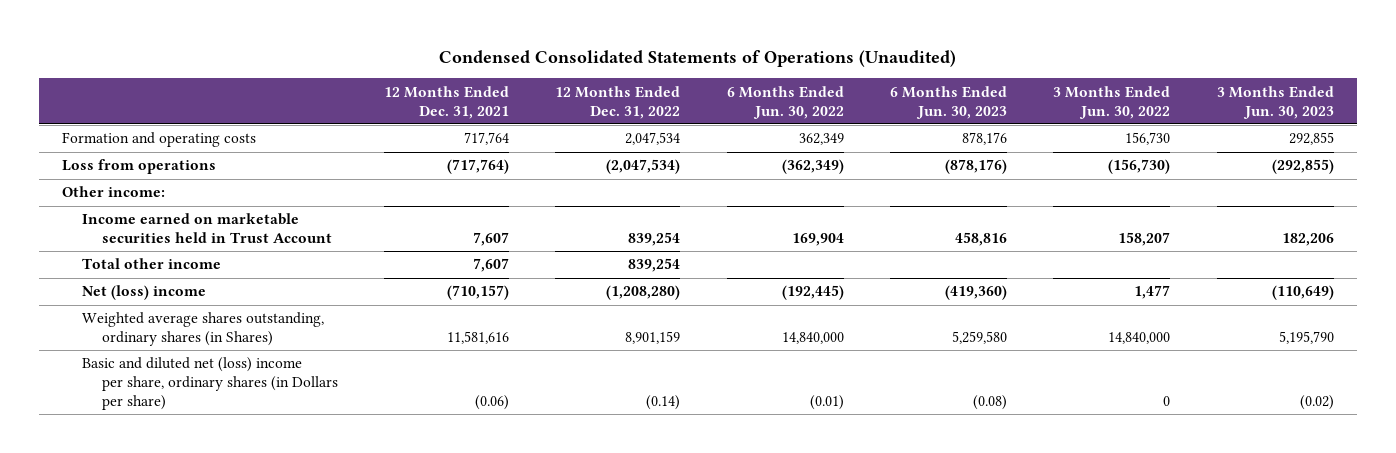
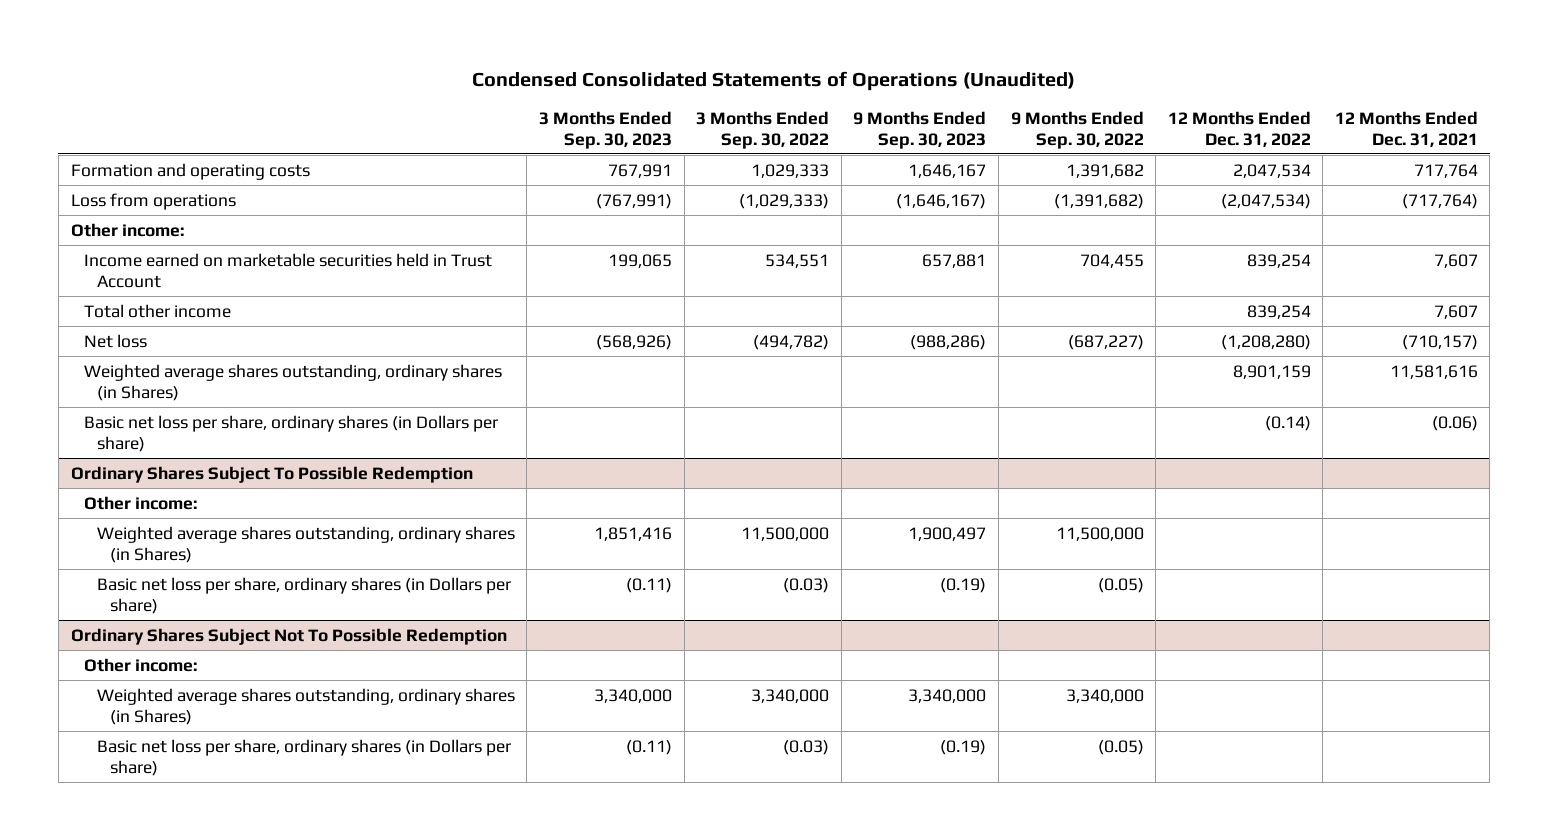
- | 12 Months Ended Dec. 31, 2021 | 12 Months Ended Dec. 31, 2022 | 6 Months Ended Jun. 30, 2022 | 6 Months Ended Jun. 30, 2023 | 3 Months Ended Jun. 30, 2022 | 3 Months Ended Jun. 30, 2023
+ | 3 Months Ended Sep. 30, 2023 | 3 Months Ended Sep. 30, 2022 | 9 Months Ended Sep. 30, 2023 | 9 Months Ended Sep. 30, 2022 | 12 Months Ended Dec. 31, 2022 | 12 Months Ended Dec. 31, 2021
- Net (loss) income | (710,157) | (1,208,280) | (192,445) | (419,360) | 1,477 | (110,649)
+ Net loss | (568,926) | (494,782) | (988,286) | (687,227) | (1,208,280) | (710,157)
- Basic and diluted net (loss) income per share, ordinary shares (in Dollars per share) | (0.06) | (0.14) | (0.01) | (0.08) | 0 | (0.02)
+ Basic net loss per share, ordinary shares (in Dollars per share) | | | | | (0.14) | (0.06)
+ Ordinary Shares Subject To Possible Redemption
+ Other income:
+ Weighted average shares outstanding, ordinary shares (in Shares) | 1,851,416 | 11,500,000 | 1,900,497 | 11,500,000 | |
+ Basic net loss per share, ordinary shares (in Dollars per share) | (0.11) | (0.03) | (0.19) | (0.05) | |
+ Ordinary Shares Subject Not To Possible Redemption
+ Other income:
+ Weighted average shares outstanding, ordinary shares (in Shares) | 3,340,000 | 3,340,000 | 3,340,000 | 3,340,000 | |
+ Basic net loss per share, ordinary shares (in Dollars per share) | (0.11) | (0.03) | (0.19) | (0.05) | |

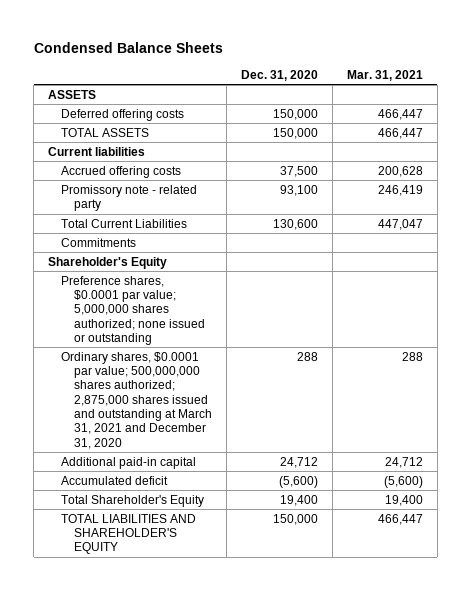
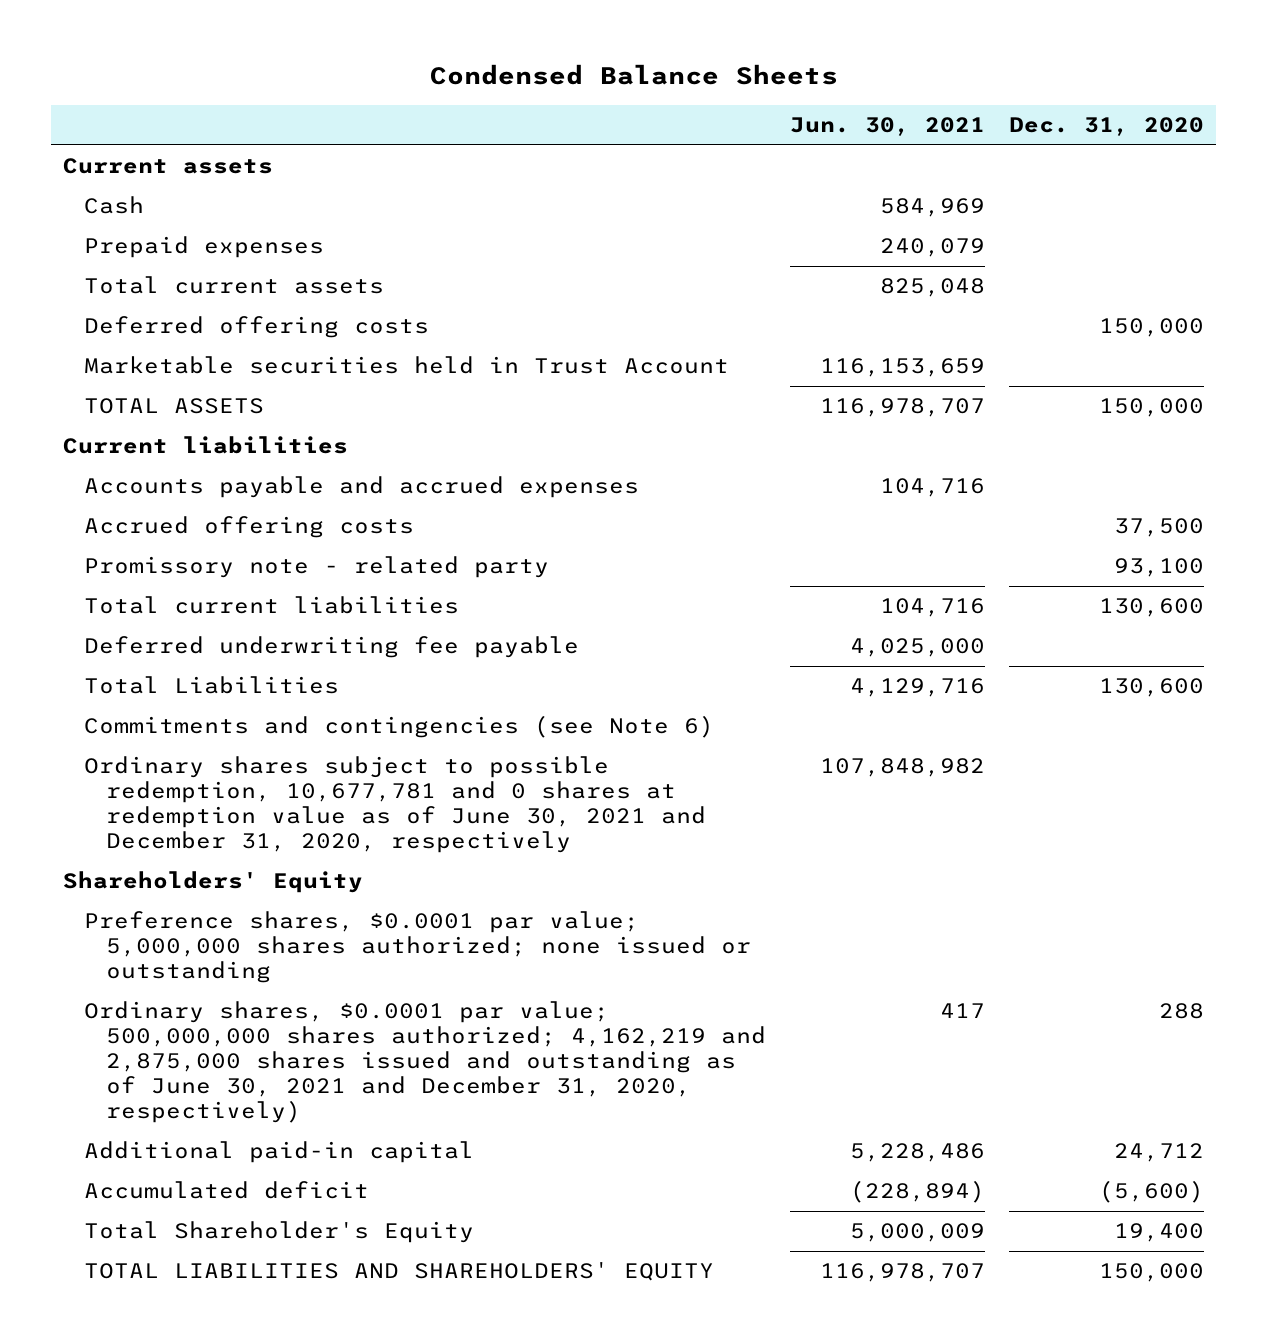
- | Dec. 31, 2020 | Mar. 31, 2021
+ | Jun. 30, 2021 | Dec. 31, 2020
- ASSETS
+ Current assets
+ Cash | 584,969 |
+ Prepaid expenses | 240,079 |
+ Total current assets | 825,048 |
+ Marketable securities held in Trust Account | 116,153,659 |
+ Accounts payable and accrued expenses | 104,716 |
- Total Current Liabilities | 130,600 | 447,047
- Commitments
- Shareholder's Equity
+ Total current liabilities | 104,716 | 130,600
+ Deferred underwriting fee payable | 4,025,000 |
+ Total Liabilities | 4,129,716 | 130,600
+ Commitments and contingencies (see Note 6)
+ Ordinary shares subject to possible redemption, 10,677,781 and 0 shares at redemption value as of June 30, 2021 and December 31, 2020, respectively | 107,848,982 |
+ Shareholders' Equity
- Ordinary shares, $0.0001 par value; 500,000,000 shares authorized; 2,875,000 shares issued and outstanding at March 31, 2021 and December 31, 2020 | 288 | 288
+ Ordinary shares, $0.0001 par value; 500,000,000 shares authorized; 4,162,219 and 2,875,000 shares issued and outstanding as of June 30, 2021 and December 31, 2020, respectively) | 417 | 288
- TOTAL LIABILITIES AND SHAREHOLDER'S EQUITY | 150,000 | 466,447
+ TOTAL LIABILITIES AND SHAREHOLDERS' EQUITY | 116,978,707 | 150,000

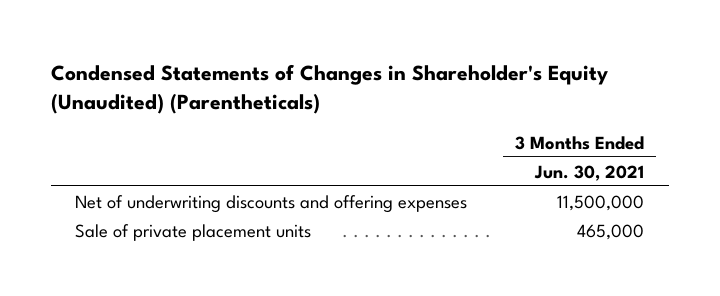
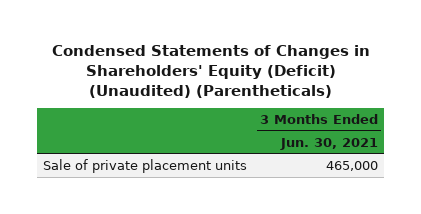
- Condensed Statements of Changes in Shareholder's Equity (Unaudited) (Parentheticals)
+ Condensed Statements of Changes in Shareholders' Equity (Deficit) (Unaudited) (Parentheticals)
- Net of underwriting discounts and offering expenses | 11,500,000

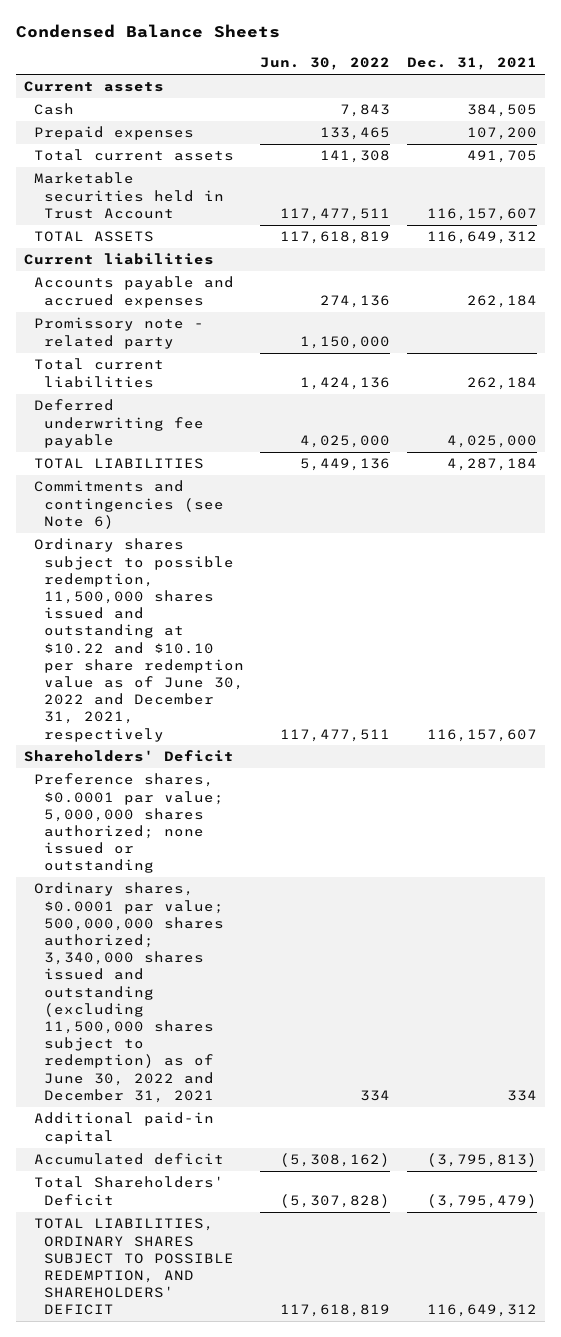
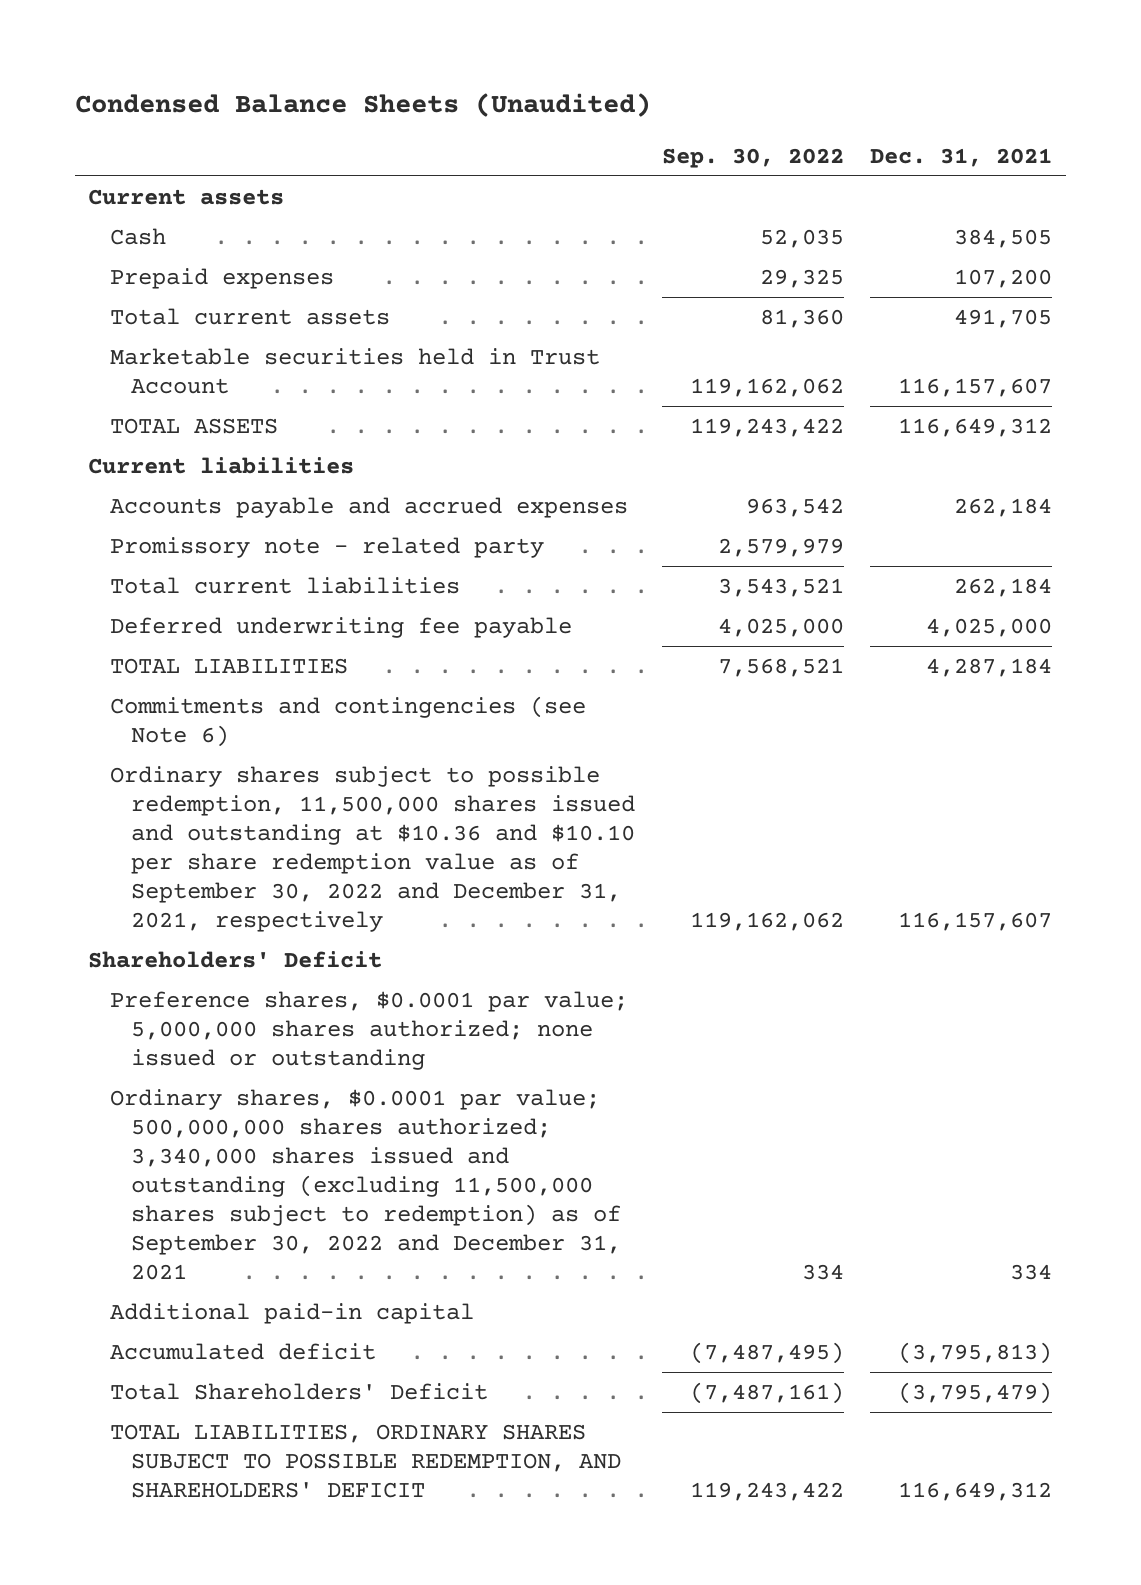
- Condensed Balance Sheets
+ Condensed Balance Sheets (Unaudited)
- | Jun. 30, 2022 | Dec. 31, 2021
+ | Sep. 30, 2022 | Dec. 31, 2021
- Ordinary shares subject to possible redemption, 11,500,000 shares issued and outstanding at $10.22 and $10.10 per share redemption value as of June 30, 2022 and December 31, 2021, respectively | 117,477,511 | 116,157,607
+ Ordinary shares subject to possible redemption, 11,500,000 shares issued and outstanding at $10.36 and $10.10 per share redemption value as of September 30, 2022 and December 31, 2021, respectively | 119,162,062 | 116,157,607
- Ordinary shares, $0.0001 par value; 500,000,000 shares authorized; 3,340,000 shares issued and outstanding (excluding 11,500,000 shares subject to redemption) as of June 30, 2022 and December 31, 2021 | 334 | 334
+ Ordinary shares, $0.0001 par value; 500,000,000 shares authorized; 3,340,000 shares issued and outstanding (excluding 11,500,000 shares subject to redemption) as of September 30, 2022 and December 31, 2021 | 334 | 334

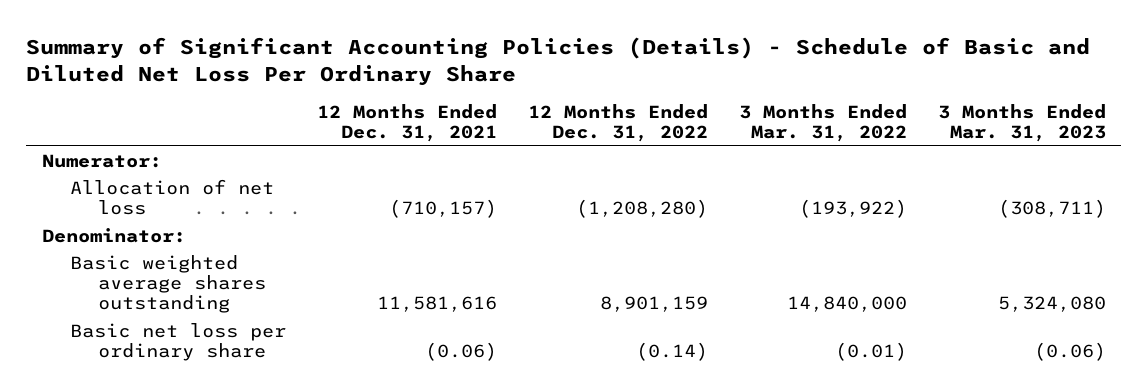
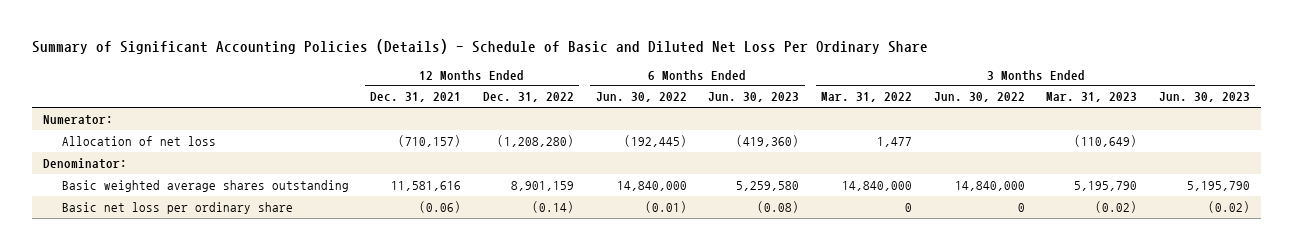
- | 12 Months Ended Dec. 31, 2021 | 12 Months Ended Dec. 31, 2022 | 3 Months Ended Mar. 31, 2022 | 3 Months Ended Mar. 31, 2023
+ | 12 Months Ended Dec. 31, 2021 | 12 Months Ended Dec. 31, 2022 | 6 Months Ended Jun. 30, 2022 | 6 Months Ended Jun. 30, 2023 | 3 Months Ended Mar. 31, 2022 | 3 Months Ended Jun. 30, 2022 | 3 Months Ended Mar. 31, 2023 | 3 Months Ended Jun. 30, 2023
- Allocation of net loss | (710,157) | (1,208,280) | (193,922) | (308,711)
+ Allocation of net loss | (710,157) | (1,208,280) | (192,445) | (419,360) | 1,477 | | (110,649) |
- Basic weighted average shares outstanding | 11,581,616 | 8,901,159 | 14,840,000 | 5,324,080
- Basic net loss per ordinary share | (0.06) | (0.14) | (0.01) | (0.06)
+ Basic weighted average shares outstanding | 11,581,616 | 8,901,159 | 14,840,000 | 5,259,580 | 14,840,000 | 14,840,000 | 5,195,790 | 5,195,790
+ Basic net loss per ordinary share | (0.06) | (0.14) | (0.01) | (0.08) | 0 | 0 | (0.02) | (0.02)

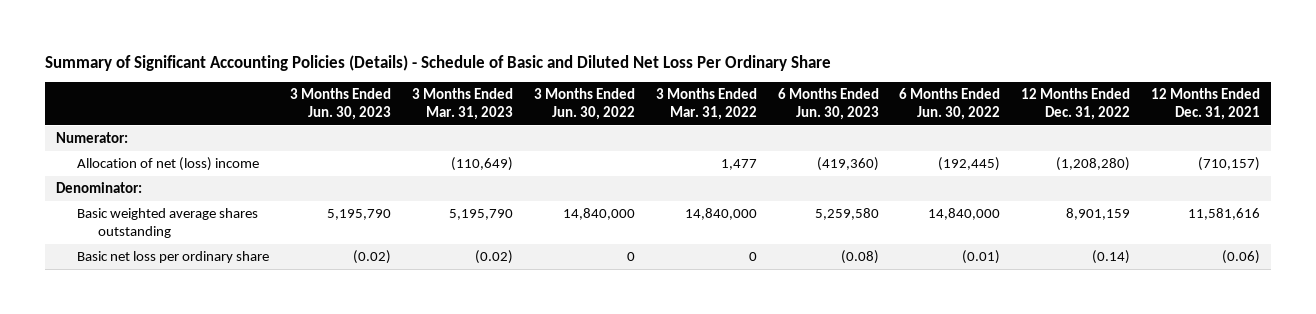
- | 12 Months Ended Dec. 31, 2021 | 12 Months Ended Dec. 31, 2022 | 6 Months Ended Jun. 30, 2022 | 6 Months Ended Jun. 30, 2023 | 3 Months Ended Mar. 31, 2022 | 3 Months Ended Jun. 30, 2022 | 3 Months Ended Mar. 31, 2023 | 3 Months Ended Jun. 30, 2023
+ | 3 Months Ended Jun. 30, 2023 | 3 Months Ended Mar. 31, 2023 | 3 Months Ended Jun. 30, 2022 | 3 Months Ended Mar. 31, 2022 | 6 Months Ended Jun. 30, 2023 | 6 Months Ended Jun. 30, 2022 | 12 Months Ended Dec. 31, 2022 | 12 Months Ended Dec. 31, 2021
- Allocation of net loss | (710,157) | (1,208,280) | (192,445) | (419,360) | 1,477 | | (110,649) |
+ Allocation of net (loss) income | | (110,649) | | 1,477 | (419,360) | (192,445) | (1,208,280) | (710,157)

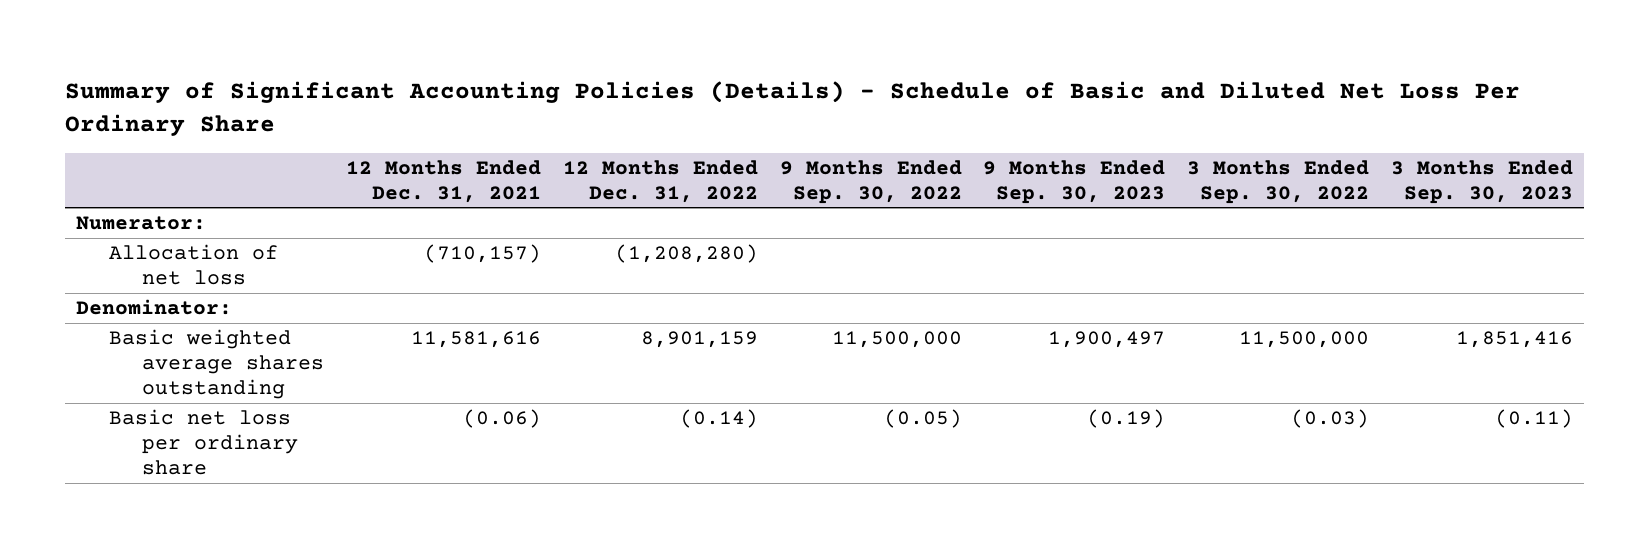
- | 3 Months Ended Jun. 30, 2023 | 3 Months Ended Mar. 31, 2023 | 3 Months Ended Jun. 30, 2022 | 3 Months Ended Mar. 31, 2022 | 6 Months Ended Jun. 30, 2023 | 6 Months Ended Jun. 30, 2022 | 12 Months Ended Dec. 31, 2022 | 12 Months Ended Dec. 31, 2021
+ | 12 Months Ended Dec. 31, 2021 | 12 Months Ended Dec. 31, 2022 | 9 Months Ended Sep. 30, 2022 | 9 Months Ended Sep. 30, 2023 | 3 Months Ended Sep. 30, 2022 | 3 Months Ended Sep. 30, 2023
- Allocation of net (loss) income | | (110,649) | | 1,477 | (419,360) | (192,445) | (1,208,280) | (710,157)
+ Allocation of net loss | (710,157) | (1,208,280) | | | |

